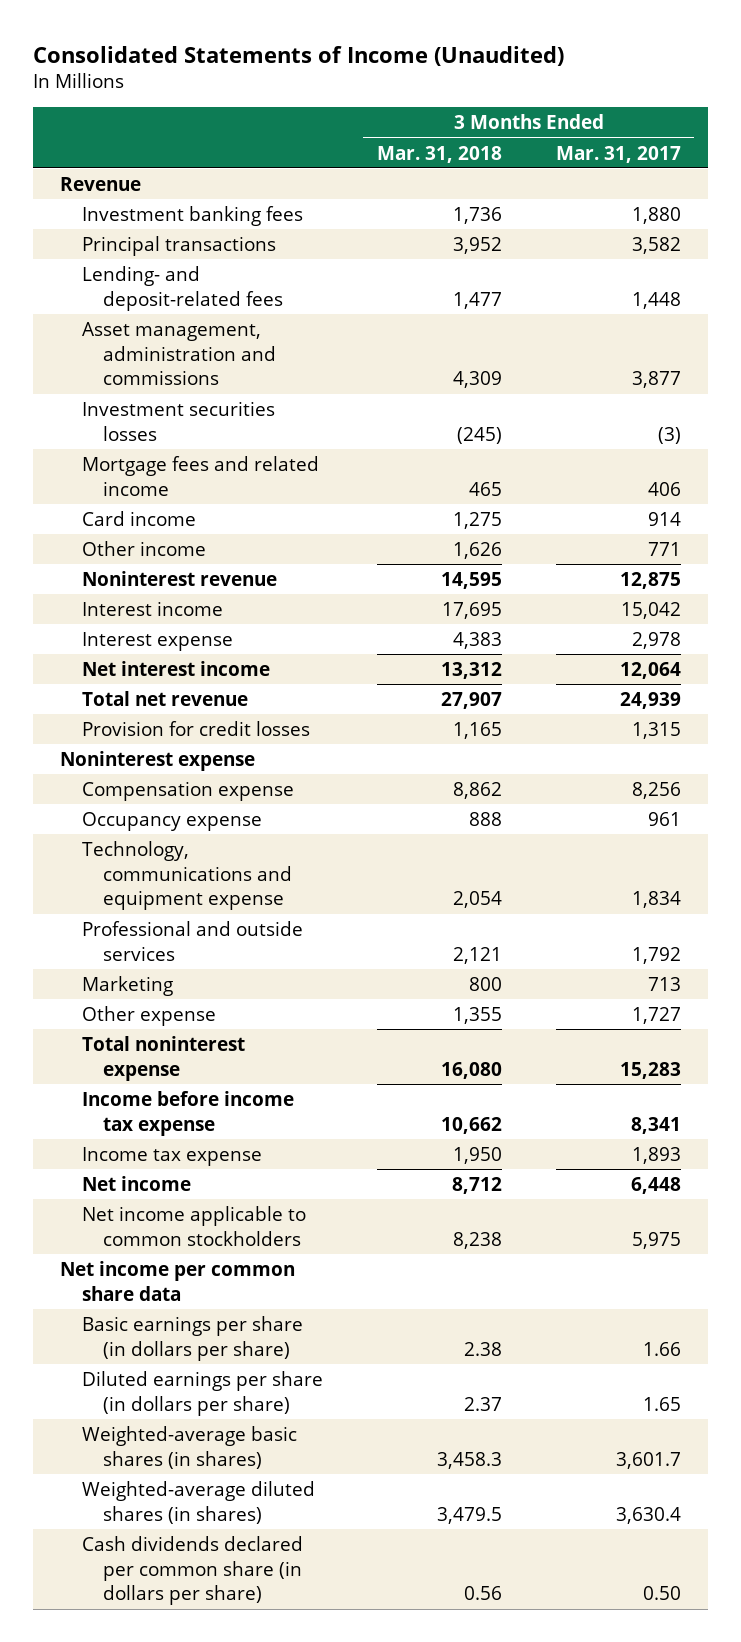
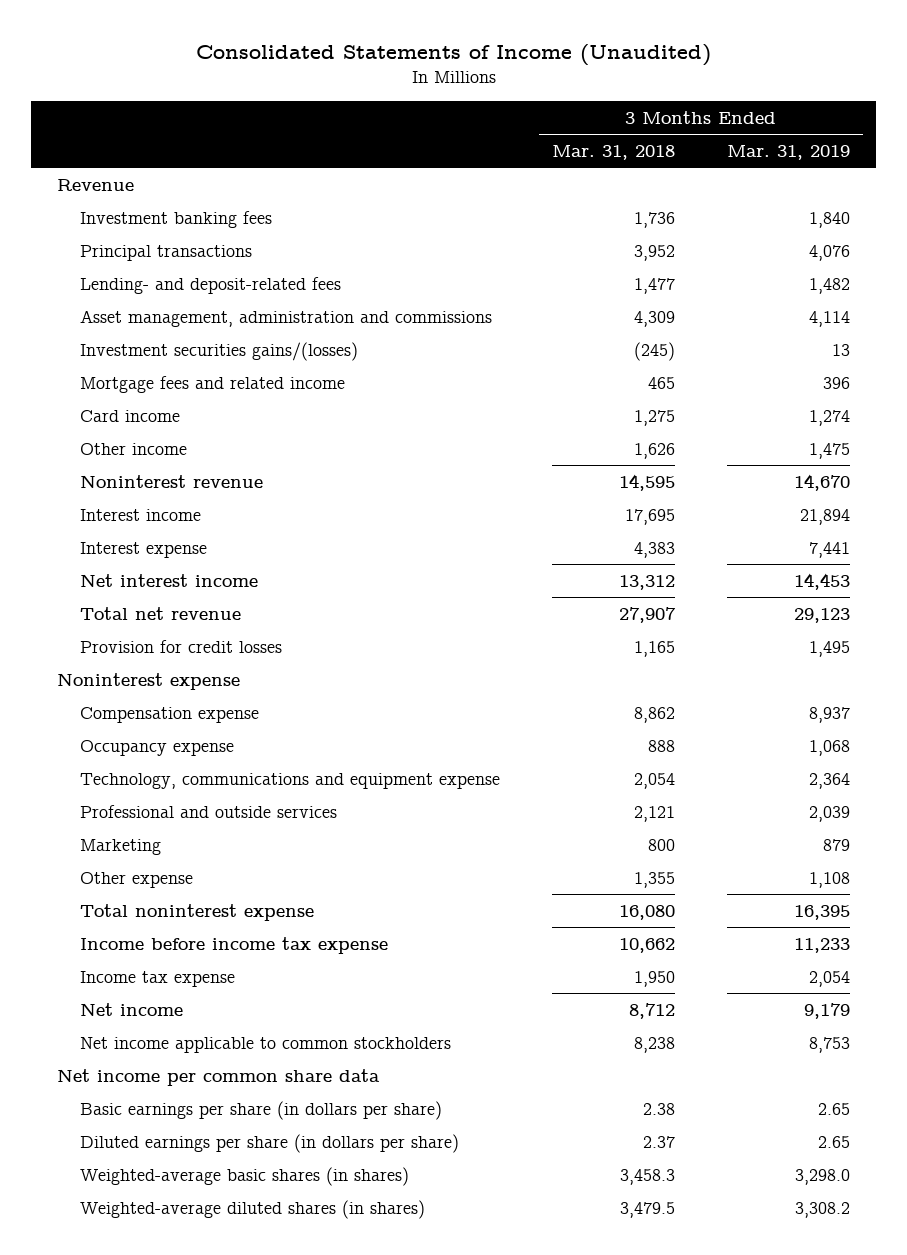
- | 3 Months Ended Mar. 31, 2018 | 3 Months Ended Mar. 31, 2017
+ | 3 Months Ended Mar. 31, 2018 | 3 Months Ended Mar. 31, 2019
- Investment securities losses | (245) | (3)
+ Investment securities gains/(losses) | (245) | 13
- Cash dividends declared per common share (in dollars per share) | 0.56 | 0.50

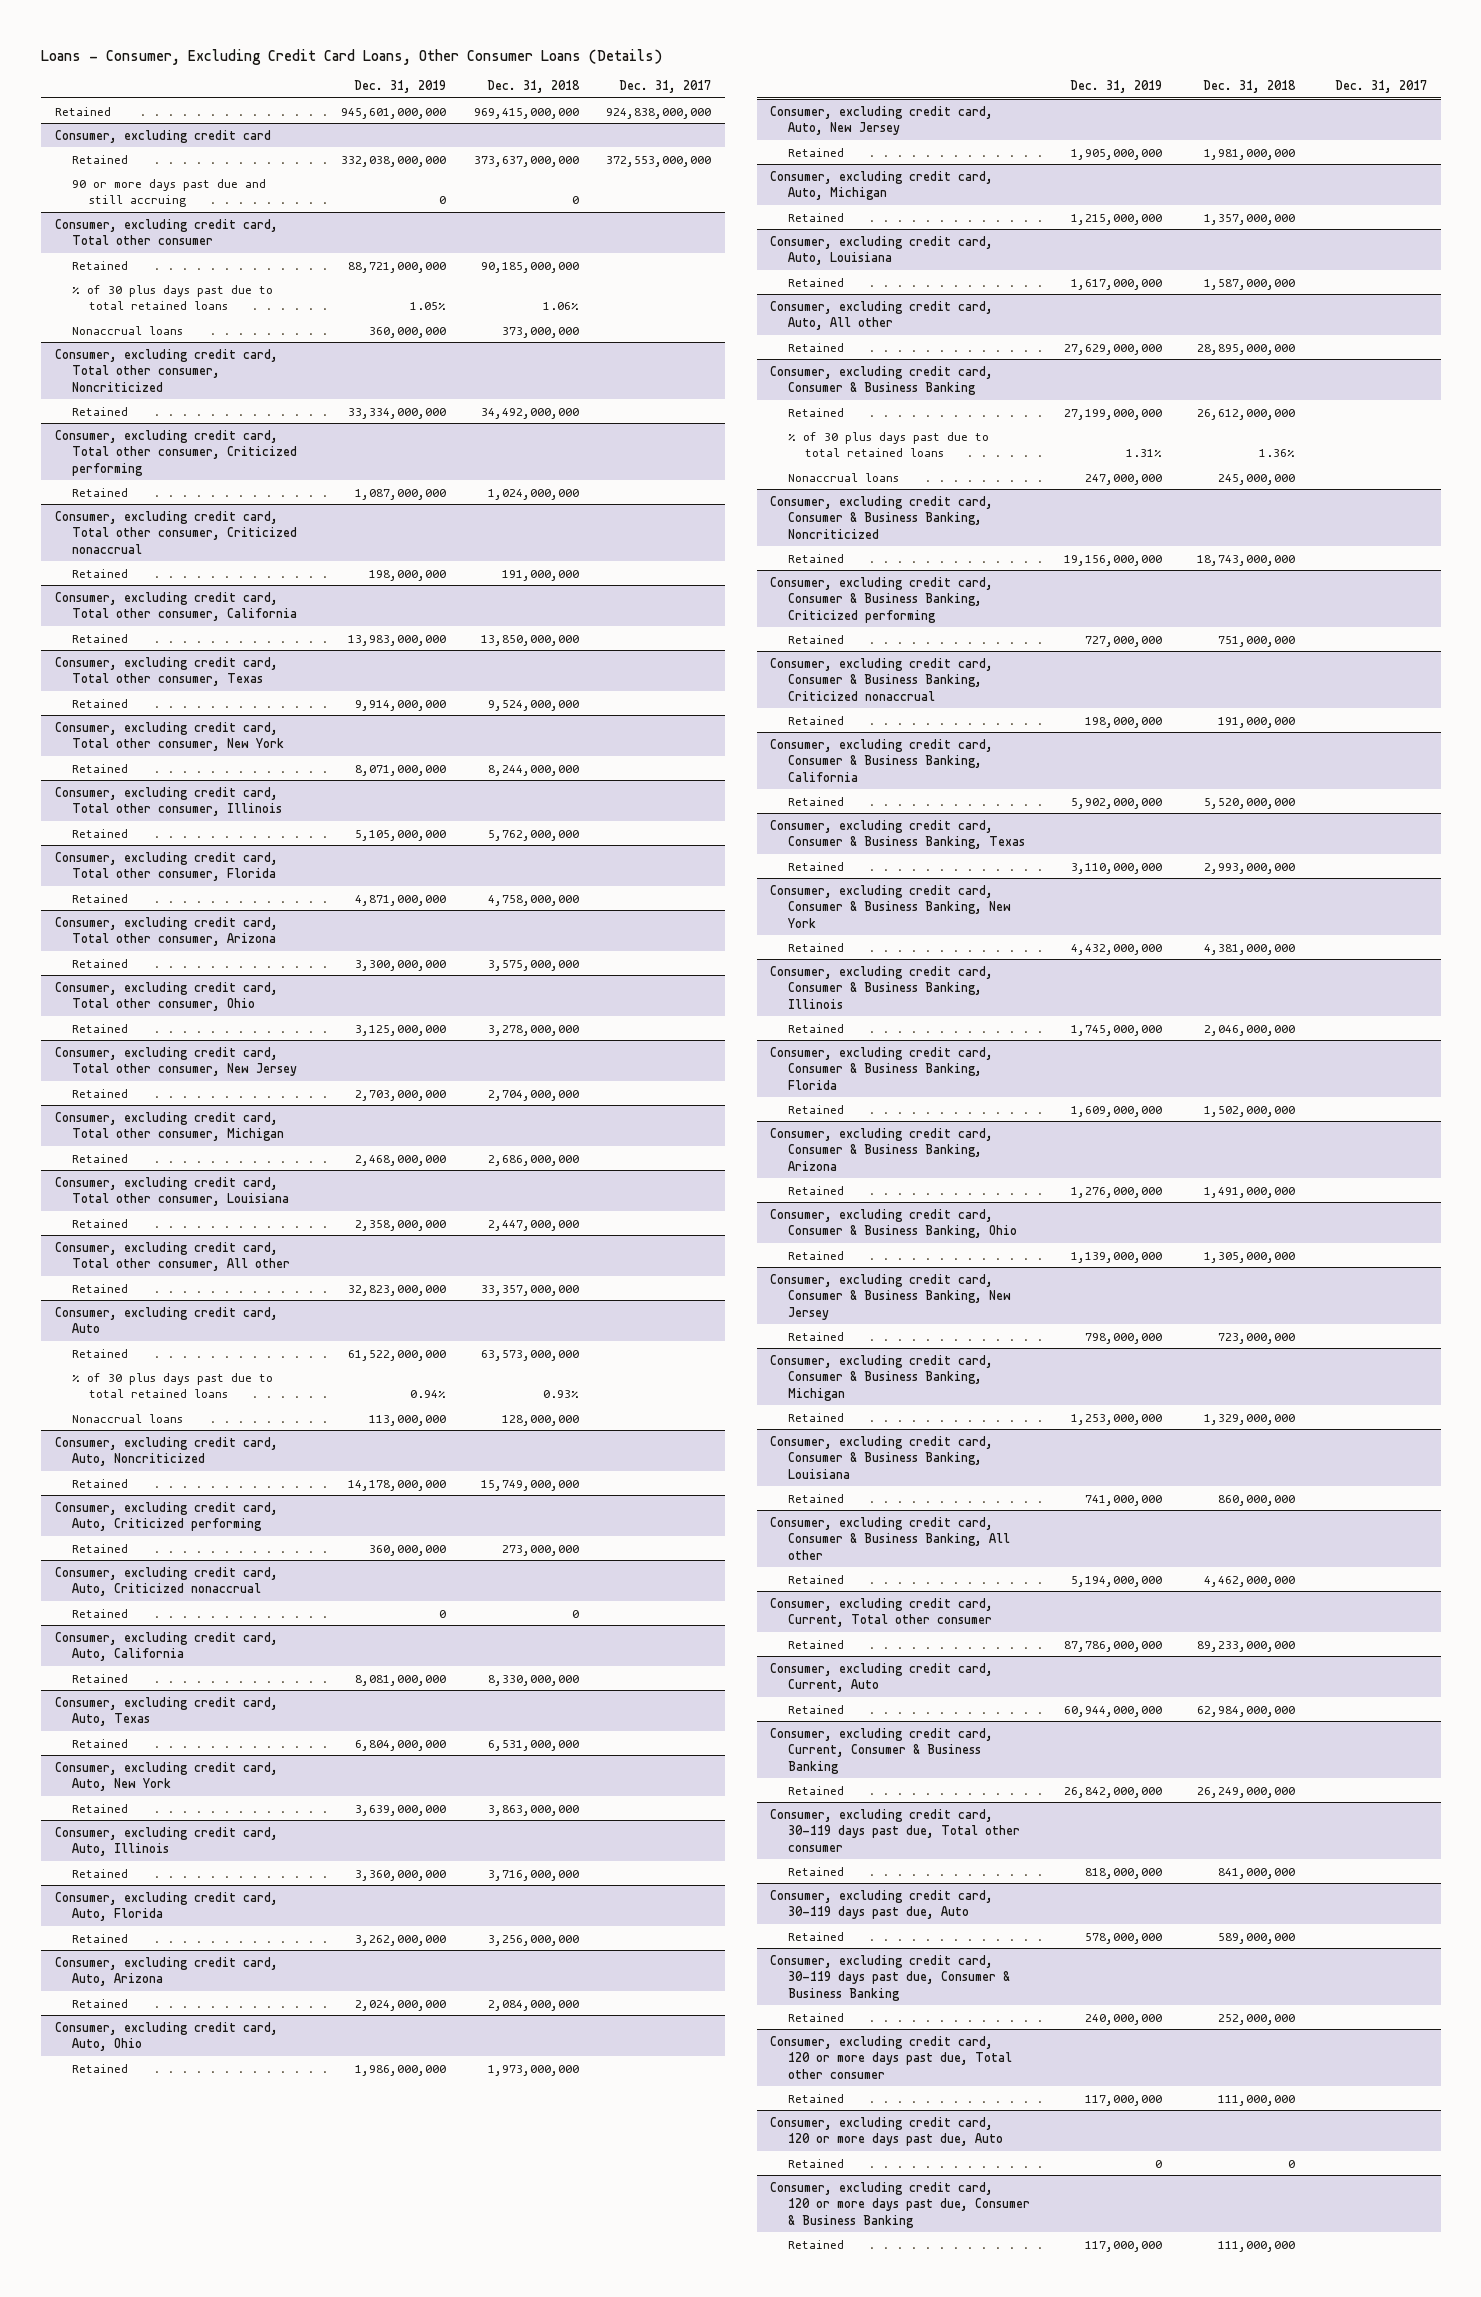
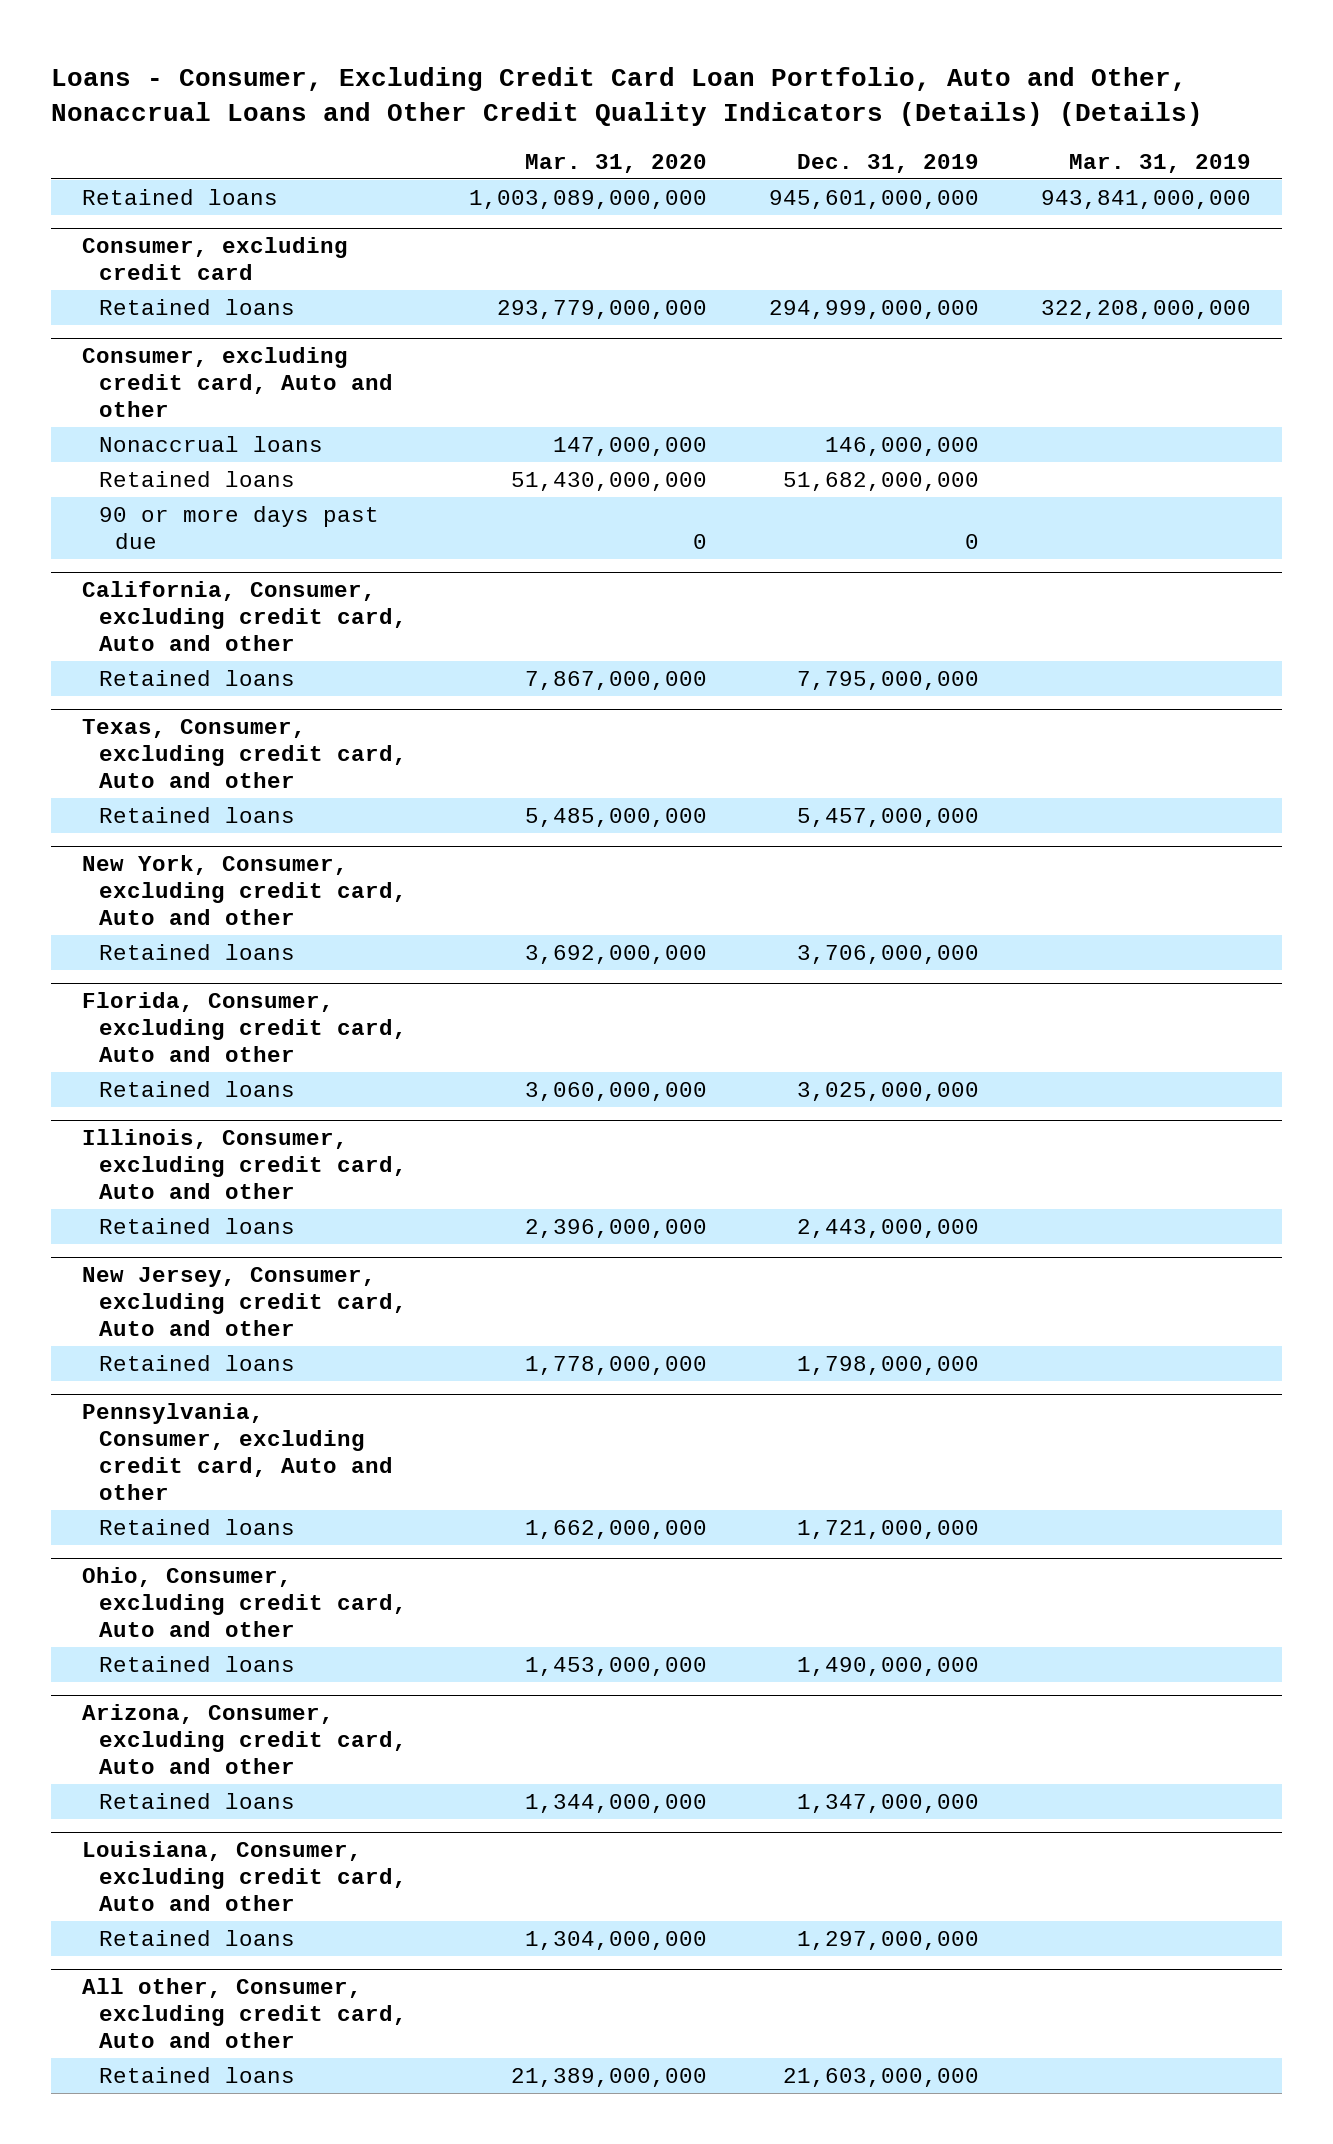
- Loans - Consumer, Excluding Credit Card Loans, Other Consumer Loans (Details)
+ Loans - Consumer, Excluding Credit Card Loan Portfolio, Auto and Other, Nonaccrual Loans and Other Credit Quality Indicators (Details) (Details)
- | Dec. 31, 2019 | Dec. 31, 2018 | Dec. 31, 2017
+ | Mar. 31, 2020 | Dec. 31, 2019 | Mar. 31, 2019
- Retained | 945,601,000,000 | 969,415,000,000 | 924,838,000,000
+ Retained loans | 1,003,089,000,000 | 945,601,000,000 | 943,841,000,000
@ Consumer, excluding credit card
- Retained | 332,038,000,000 | 373,637,000,000 | 372,553,000,000
- 90 or more days past due and still accruing | 0 | 0 |
- Consumer, excluding credit card, Total other consumer
- Retained | 88,721,000,000 | 90,185,000,000 |
- % of 30 plus days past due to total retained loans | 1.05% | 1.06% |
- Nonaccrual loans | 360,000,000 | 373,000,000 |
- Consumer, excluding credit card, Total other consumer, Noncriticized
- Retained | 33,334,000,000 | 34,492,000,000 |
- Consumer, excluding credit card, Total other consumer, Criticized performing
- Retained | 1,087,000,000 | 1,024,000,000 |
- Consumer, excluding credit card, Total other consumer, Criticized nonaccrual
- Retained | 198,000,000 | 191,000,000 |
- Consumer, excluding credit card, Total other consumer, California
- Retained | 13,983,000,000 | 13,850,000,000 |
- Consumer, excluding credit card, Total other consumer, Texas
- Retained | 9,914,000,000 | 9,524,000,000 |
- Consumer, excluding credit card, Total other consumer, New York
- Retained | 8,071,000,000 | 8,244,000,000 |
- Consumer, excluding credit card, Total other consumer, Illinois
- Retained | 5,105,000,000 | 5,762,000,000 |
- Consumer, excluding credit card, Total other consumer, Florida
- Retained | 4,871,000,000 | 4,758,000,000 |
- Consumer, excluding credit card, Total other consumer, Arizona
- Retained | 3,300,000,000 | 3,575,000,000 |
- Consumer, excluding credit card, Total other consumer, Ohio
- Retained | 3,125,000,000 | 3,278,000,000 |
- Consumer, excluding credit card, Total other consumer, New Jersey
- Retained | 2,703,000,000 | 2,704,000,000 |
- Consumer, excluding credit card, Total other consumer, Michigan
- Retained | 2,468,000,000 | 2,686,000,000 |
- Consumer, excluding credit card, Total other consumer, Louisiana
- Retained | 2,358,000,000 | 2,447,000,000 |
- Consumer, excluding credit card, Total other consumer, All other
- Retained | 32,823,000,000 | 33,357,000,000 |
- Consumer, excluding credit card, Auto
- Retained | 61,522,000,000 | 63,573,000,000 |
- % of 30 plus days past due to total retained loans | 0.94% | 0.93% |
- Nonaccrual loans | 113,000,000 | 128,000,000 |
- Consumer, excluding credit card, Auto, Noncriticized
- Retained | 14,178,000,000 | 15,749,000,000 |
- Consumer, excluding credit card, Auto, Criticized performing
- Retained | 360,000,000 | 273,000,000 |
- Consumer, excluding credit card, Auto, Criticized nonaccrual
- Retained | 0 | 0 |
- Consumer, excluding credit card, Auto, California
- Retained | 8,081,000,000 | 8,330,000,000 |
- Consumer, excluding credit card, Auto, Texas
- Retained | 6,804,000,000 | 6,531,000,000 |
- Consumer, excluding credit card, Auto, New York
- Retained | 3,639,000,000 | 3,863,000,000 |
- Consumer, excluding credit card, Auto, Illinois
- Retained | 3,360,000,000 | 3,716,000,000 |
- Consumer, excluding credit card, Auto, Florida
- Retained | 3,262,000,000 | 3,256,000,000 |
- Consumer, excluding credit card, Auto, Arizona
- Retained | 2,024,000,000 | 2,084,000,000 |
- Consumer, excluding credit card, Auto, Ohio
- Retained | 1,986,000,000 | 1,973,000,000 |
- Consumer, excluding credit card, Auto, New Jersey
- Retained | 1,905,000,000 | 1,981,000,000 |
- Consumer, excluding credit card, Auto, Michigan
- Retained | 1,215,000,000 | 1,357,000,000 |
- Consumer, excluding credit card, Auto, Louisiana
- Retained | 1,617,000,000 | 1,587,000,000 |
- Consumer, excluding credit card, Auto, All other
- Retained | 27,629,000,000 | 28,895,000,000 |
- Consumer, excluding credit card, Consumer & Business Banking
- Retained | 27,199,000,000 | 26,612,000,000 |
- % of 30 plus days past due to total retained loans | 1.31% | 1.36% |
- Nonaccrual loans | 247,000,000 | 245,000,000 |
- Consumer, excluding credit card, Consumer & Business Banking, Noncriticized
- Retained | 19,156,000,000 | 18,743,000,000 |
- Consumer, excluding credit card, Consumer & Business Banking, Criticized performing
- Retained | 727,000,000 | 751,000,000 |
- Consumer, excluding credit card, Consumer & Business Banking, Criticized nonaccrual
- Retained | 198,000,000 | 191,000,000 |
- Consumer, excluding credit card, Consumer & Business Banking, California
- Retained | 5,902,000,000 | 5,520,000,000 |
- Consumer, excluding credit card, Consumer & Business Banking, Texas
- Retained | 3,110,000,000 | 2,993,000,000 |
- Consumer, excluding credit card, Consumer & Business Banking, New York
- Retained | 4,432,000,000 | 4,381,000,000 |
- Consumer, excluding credit card, Consumer & Business Banking, Illinois
- Retained | 1,745,000,000 | 2,046,000,000 |
- Consumer, excluding credit card, Consumer & Business Banking, Florida
- Retained | 1,609,000,000 | 1,502,000,000 |
- Consumer, excluding credit card, Consumer & Business Banking, Arizona
- Retained | 1,276,000,000 | 1,491,000,000 |
- Consumer, excluding credit card, Consumer & Business Banking, Ohio
- Retained | 1,139,000,000 | 1,305,000,000 |
- Consumer, excluding credit card, Consumer & Business Banking, New Jersey
- Retained | 798,000,000 | 723,000,000 |
- Consumer, excluding credit card, Consumer & Business Banking, Michigan
- Retained | 1,253,000,000 | 1,329,000,000 |
- Consumer, excluding credit card, Consumer & Business Banking, Louisiana
- Retained | 741,000,000 | 860,000,000 |
- Consumer, excluding credit card, Consumer & Business Banking, All other
- Retained | 5,194,000,000 | 4,462,000,000 |
- Consumer, excluding credit card, Current, Total other consumer
- Retained | 87,786,000,000 | 89,233,000,000 |
- Consumer, excluding credit card, Current, Auto
- Retained | 60,944,000,000 | 62,984,000,000 |
- Consumer, excluding credit card, Current, Consumer & Business Banking
- Retained | 26,842,000,000 | 26,249,000,000 |
- Consumer, excluding credit card, 30-119 days past due, Total other consumer
- Retained | 818,000,000 | 841,000,000 |
- Consumer, excluding credit card, 30-119 days past due, Auto
- Retained | 578,000,000 | 589,000,000 |
- Consumer, excluding credit card, 30-119 days past due, Consumer & Business Banking
- Retained | 240,000,000 | 252,000,000 |
- Consumer, excluding credit card, 120 or more days past due, Total other consumer
- Retained | 117,000,000 | 111,000,000 |
- Consumer, excluding credit card, 120 or more days past due, Auto
- Retained | 0 | 0 |
- Consumer, excluding credit card, 120 or more days past due, Consumer & Business Banking
- Retained | 117,000,000 | 111,000,000 |
@ Consumer, excluding credit card
+ Retained loans | 293,779,000,000 | 294,999,000,000 | 322,208,000,000
+ Consumer, excluding credit card, Auto and other
+ Nonaccrual loans | 147,000,000 | 146,000,000 |
+ Retained loans | 51,430,000,000 | 51,682,000,000 |
+ 90 or more days past due | 0 | 0 |
+ California, Consumer, excluding credit card, Auto and other
+ Retained loans | 7,867,000,000 | 7,795,000,000 |
+ Texas, Consumer, excluding credit card, Auto and other
+ Retained loans | 5,485,000,000 | 5,457,000,000 |
+ New York, Consumer, excluding credit card, Auto and other
+ Retained loans | 3,692,000,000 | 3,706,000,000 |
+ Florida, Consumer, excluding credit card, Auto and other
+ Retained loans | 3,060,000,000 | 3,025,000,000 |
+ Illinois, Consumer, excluding credit card, Auto and other
+ Retained loans | 2,396,000,000 | 2,443,000,000 |
+ New Jersey, Consumer, excluding credit card, Auto and other
+ Retained loans | 1,778,000,000 | 1,798,000,000 |
+ Pennsylvania, Consumer, excluding credit card, Auto and other
+ Retained loans | 1,662,000,000 | 1,721,000,000 |
+ Ohio, Consumer, excluding credit card, Auto and other
+ Retained loans | 1,453,000,000 | 1,490,000,000 |
+ Arizona, Consumer, excluding credit card, Auto and other
+ Retained loans | 1,344,000,000 | 1,347,000,000 |
+ Louisiana, Consumer, excluding credit card, Auto and other
+ Retained loans | 1,304,000,000 | 1,297,000,000 |
+ All other, Consumer, excluding credit card, Auto and other
+ Retained loans | 21,389,000,000 | 21,603,000,000 |

